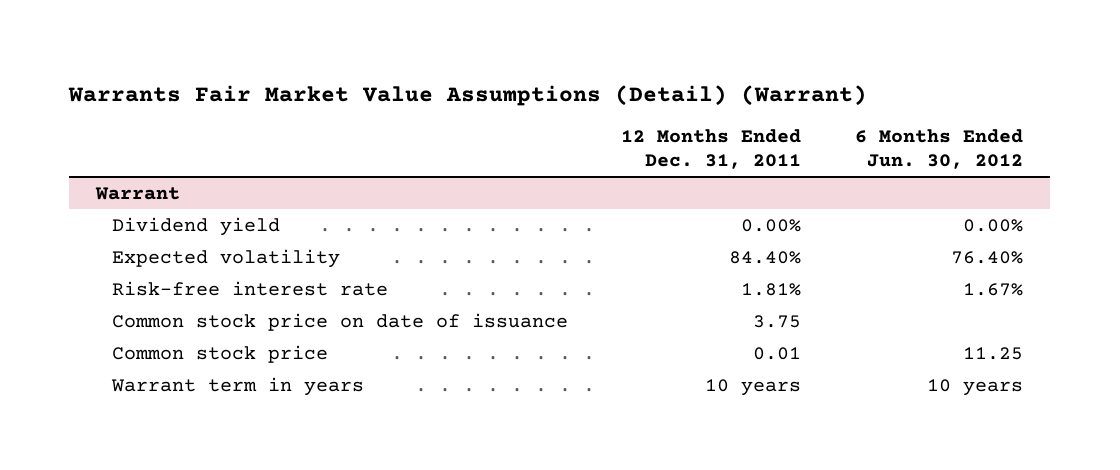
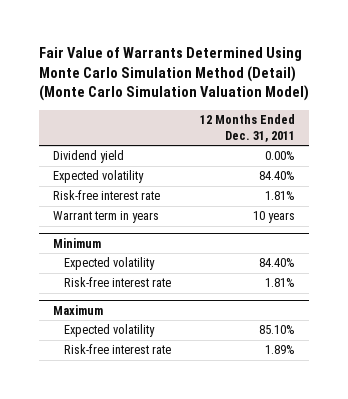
- Warrants Fair Market Value Assumptions (Detail) (Warrant)
+ Fair Value of Warrants Determined Using Monte Carlo Simulation Method (Detail) (Monte Carlo Simulation Valuation Model)
- | 12 Months Ended Dec. 31, 2011 | 6 Months Ended Jun. 30, 2012
+ | 12 Months Ended Dec. 31, 2011
- Warrant
- Common stock price on date of issuance | 3.75 |
- Common stock price | 0.01 | 11.25
+ Minimum
+ Expected volatility | 84.40%
+ Risk-free interest rate | 1.81%
+ Maximum
+ Expected volatility | 85.10%
+ Risk-free interest rate | 1.89%

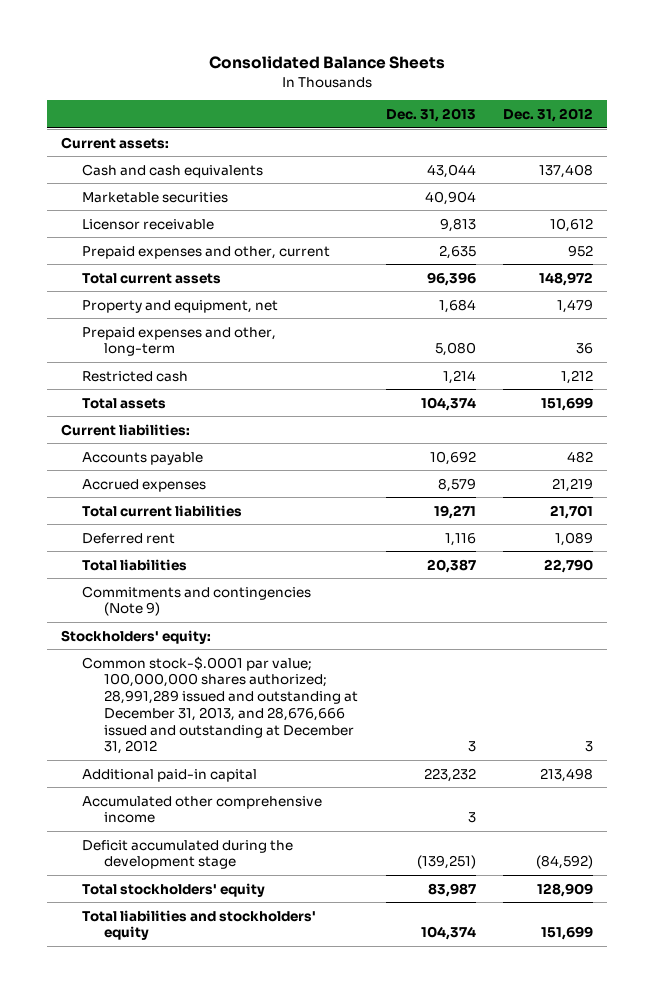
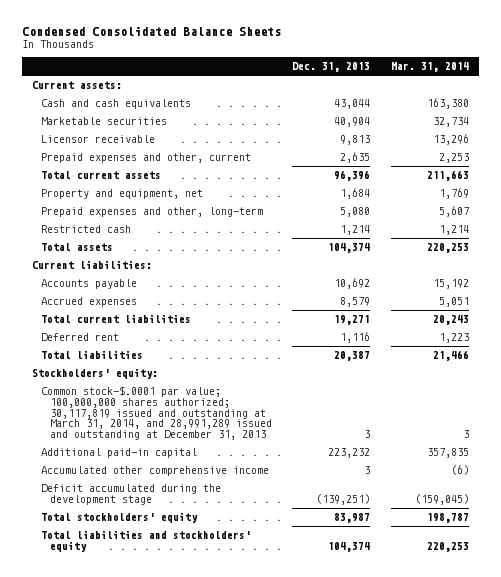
- Consolidated Balance Sheets
+ Condensed Consolidated Balance Sheets
- | Dec. 31, 2013 | Dec. 31, 2012
+ | Dec. 31, 2013 | Mar. 31, 2014
- Commitments and contingencies (Note 9)
- Common stock-$.0001 par value; 100,000,000 shares authorized; 28,991,289 issued and outstanding at December 31, 2013, and 28,676,666 issued and outstanding at December 31, 2012 | 3 | 3
+ Common stock-$.0001 par value; 100,000,000 shares authorized; 30,117,819 issued and outstanding at March 31, 2014, and 28,991,289 issued and outstanding at December 31, 2013 | 3 | 3

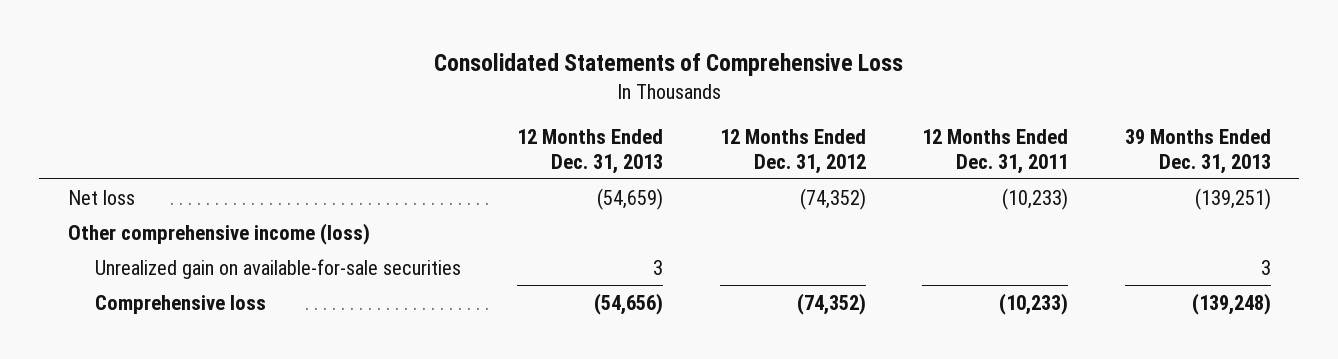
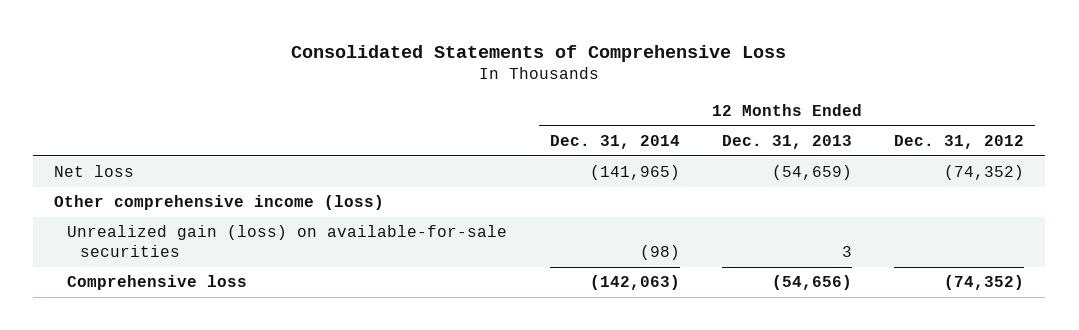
- | 12 Months Ended Dec. 31, 2013 | 12 Months Ended Dec. 31, 2012 | 12 Months Ended Dec. 31, 2011 | 39 Months Ended Dec. 31, 2013
+ | 12 Months Ended Dec. 31, 2014 | 12 Months Ended Dec. 31, 2013 | 12 Months Ended Dec. 31, 2012
- Unrealized gain on available-for-sale securities | 3 | | | 3
+ Unrealized gain (loss) on available-for-sale securities | (98) | 3 |

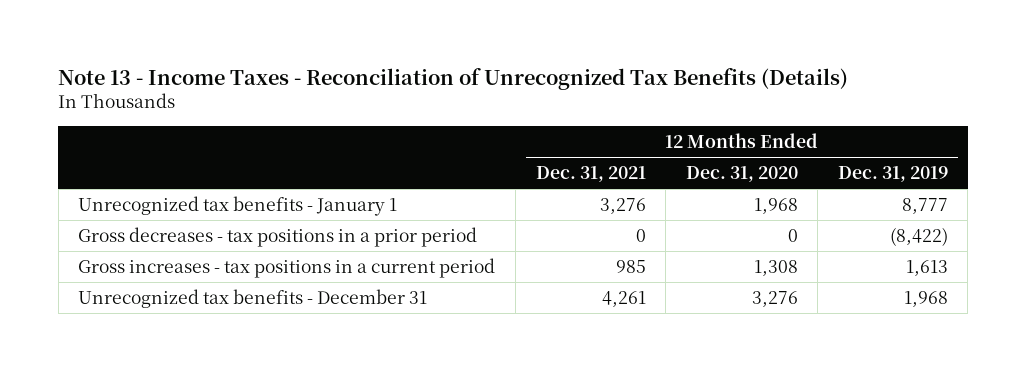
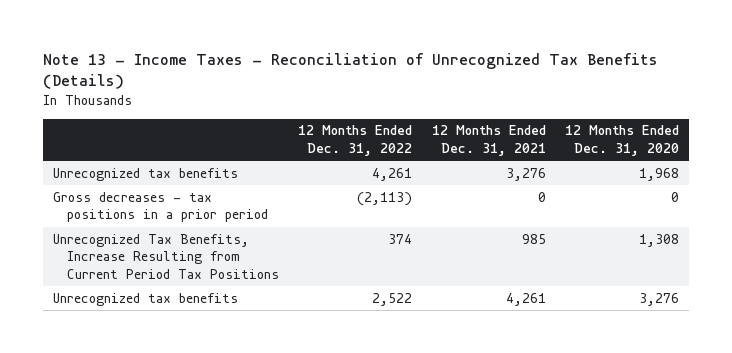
- | 12 Months Ended Dec. 31, 2021 | 12 Months Ended Dec. 31, 2020 | 12 Months Ended Dec. 31, 2019
+ | 12 Months Ended Dec. 31, 2022 | 12 Months Ended Dec. 31, 2021 | 12 Months Ended Dec. 31, 2020
- Unrecognized tax benefits - January 1 | 3,276 | 1,968 | 8,777
+ Unrecognized tax benefits | 4,261 | 3,276 | 1,968
- Gross increases - tax positions in a current period | 985 | 1,308 | 1,613
- Unrecognized tax benefits - December 31 | 4,261 | 3,276 | 1,968
+ Unrecognized Tax Benefits, Increase Resulting from Current Period Tax Positions | 374 | 985 | 1,308
+ Unrecognized tax benefits | 2,522 | 4,261 | 3,276

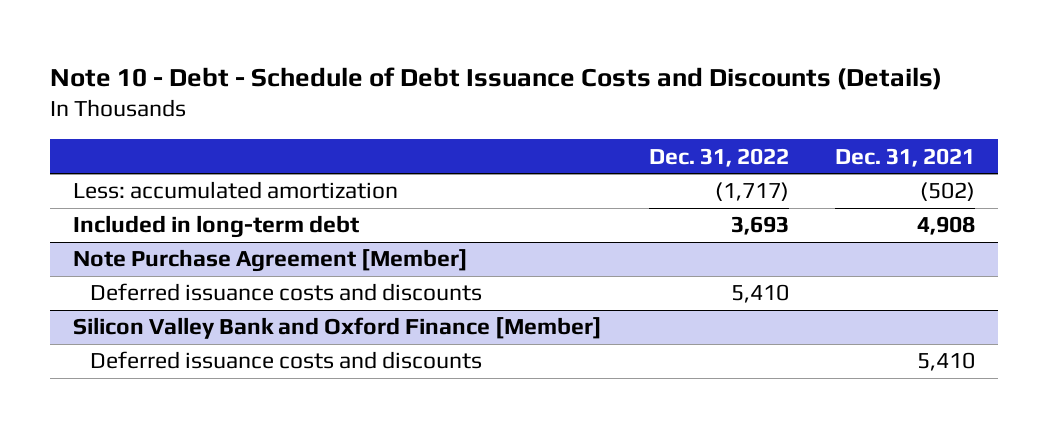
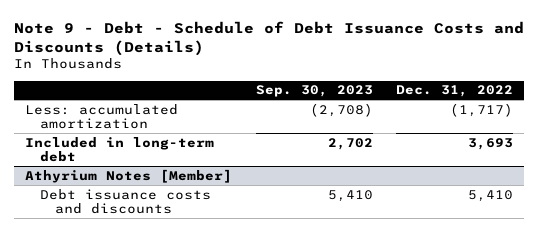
- Note 10 - Debt - Schedule of Debt Issuance Costs and Discounts (Details)
+ Note 9 - Debt - Schedule of Debt Issuance Costs and Discounts (Details)
- | Dec. 31, 2022 | Dec. 31, 2021
+ | Sep. 30, 2023 | Dec. 31, 2022
- Note Purchase Agreement [Member]
- Deferred issuance costs and discounts | 5,410 |
- Silicon Valley Bank and Oxford Finance [Member]
- Deferred issuance costs and discounts | | 5,410
+ Athyrium Notes [Member]
+ Debt issuance costs and discounts | 5,410 | 5,410

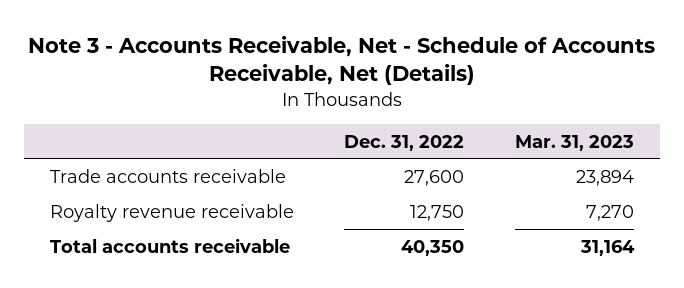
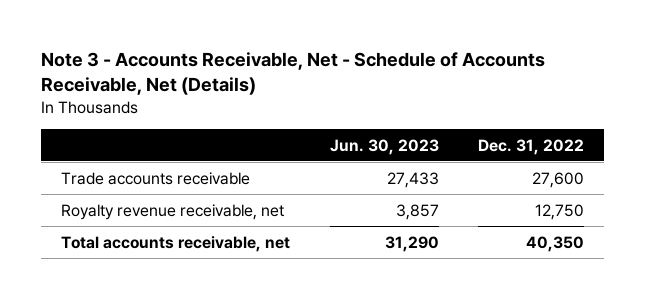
- | Dec. 31, 2022 | Mar. 31, 2023
+ | Jun. 30, 2023 | Dec. 31, 2022
- Royalty revenue receivable | 12,750 | 7,270
- Total accounts receivable | 40,350 | 31,164
+ Royalty revenue receivable, net | 3,857 | 12,750
+ Total accounts receivable, net | 31,290 | 40,350

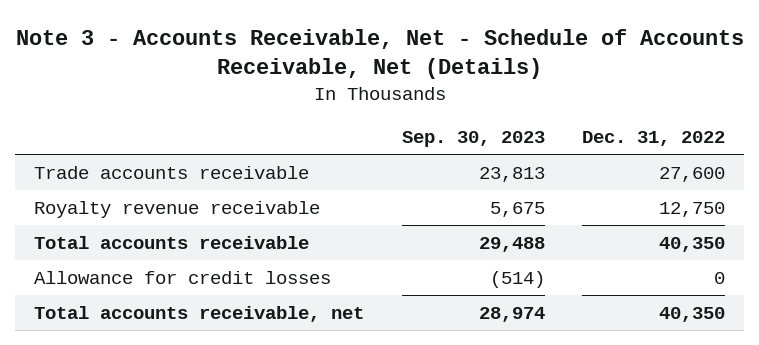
- | Jun. 30, 2023 | Dec. 31, 2022
+ | Sep. 30, 2023 | Dec. 31, 2022
- Royalty revenue receivable, net | 3,857 | 12,750
+ Royalty revenue receivable | 5,675 | 12,750
+ Total accounts receivable | 29,488 | 40,350
+ Allowance for credit losses | (514) | 0

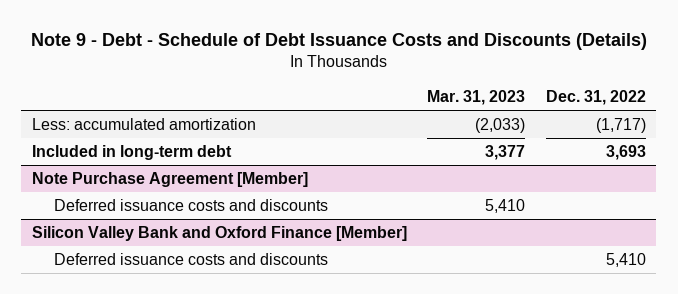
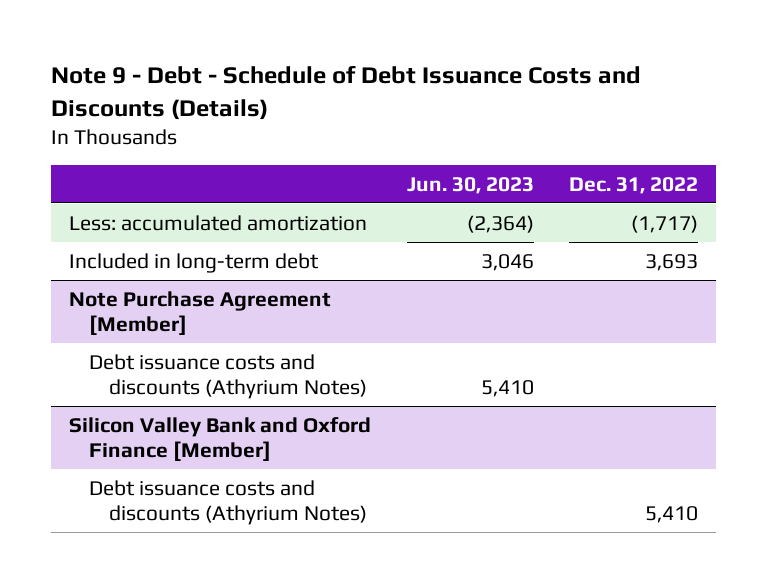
- | Mar. 31, 2023 | Dec. 31, 2022
+ | Jun. 30, 2023 | Dec. 31, 2022
@ Note Purchase Agreement [Member]
- Deferred issuance costs and discounts | 5,410 |
+ Debt issuance costs and discounts (Athyrium Notes) | 5,410 |
@ Silicon Valley Bank and Oxford Finance [Member]
- Deferred issuance costs and discounts | | 5,410
+ Debt issuance costs and discounts (Athyrium Notes) | | 5,410

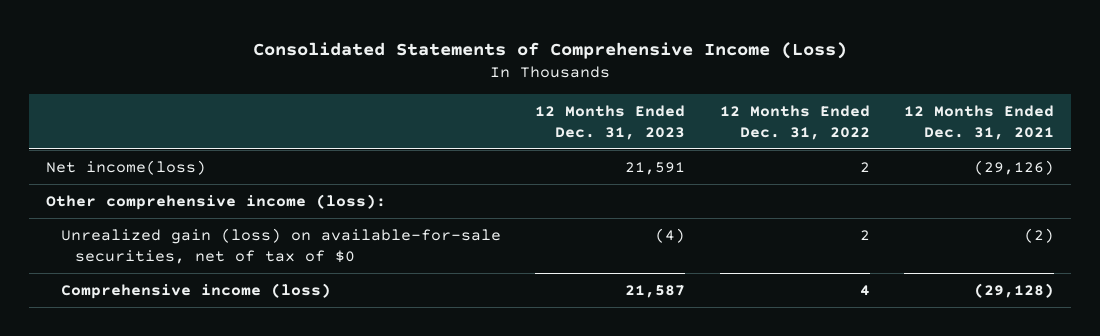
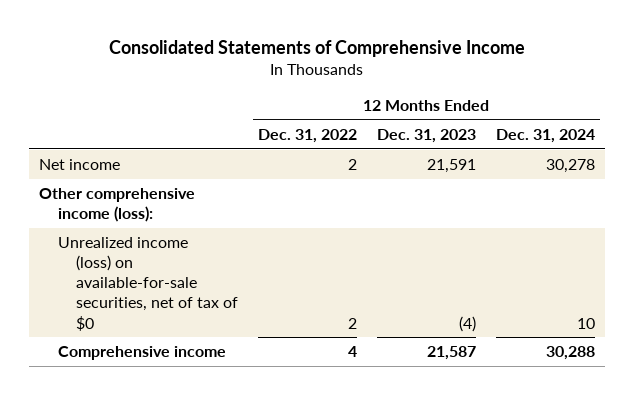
- Consolidated Statements of Comprehensive Income (Loss)
+ Consolidated Statements of Comprehensive Income
- | 12 Months Ended Dec. 31, 2023 | 12 Months Ended Dec. 31, 2022 | 12 Months Ended Dec. 31, 2021
+ | 12 Months Ended Dec. 31, 2022 | 12 Months Ended Dec. 31, 2023 | 12 Months Ended Dec. 31, 2024
- Net income(loss) | 21,591 | 2 | (29,126)
+ Net income | 2 | 21,591 | 30,278
- Unrealized gain (loss) on available-for-sale securities, net of tax of $0 | (4) | 2 | (2)
- Comprehensive income (loss) | 21,587 | 4 | (29,128)
+ Unrealized income (loss) on available-for-sale securities, net of tax of $0 | 2 | (4) | 10
+ Comprehensive income | 4 | 21,587 | 30,288

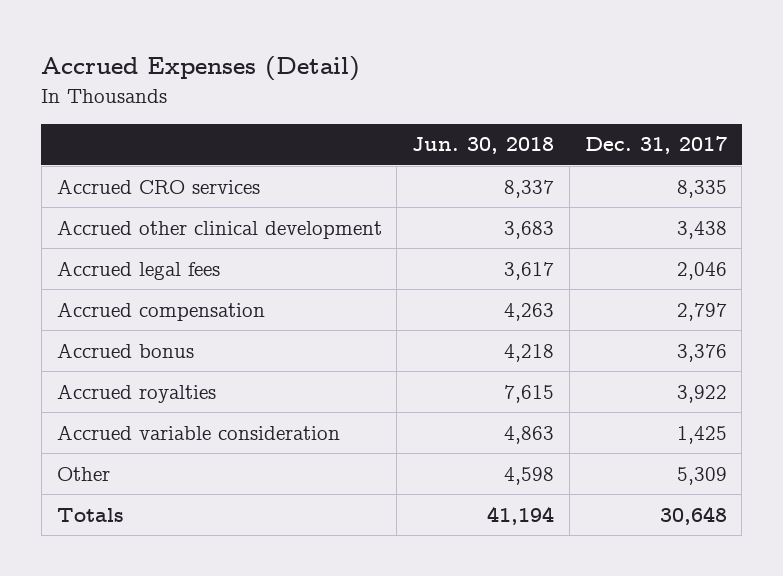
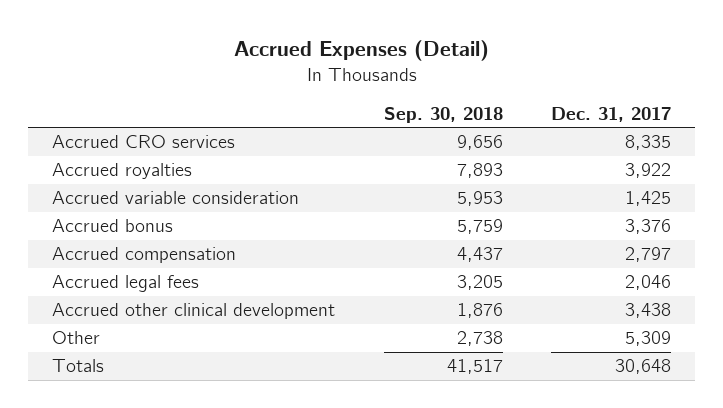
- | Jun. 30, 2018 | Dec. 31, 2017
+ | Sep. 30, 2018 | Dec. 31, 2017
moved down: Accrued bonus | 5,759 | 3,376
moved down: Accrued compensation | 4,437 | 2,797
moved down: Accrued legal fees | 3,205 | 2,046
moved down: Accrued other clinical development | 1,876 | 3,438

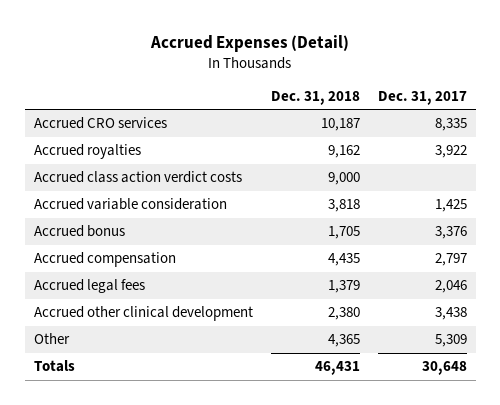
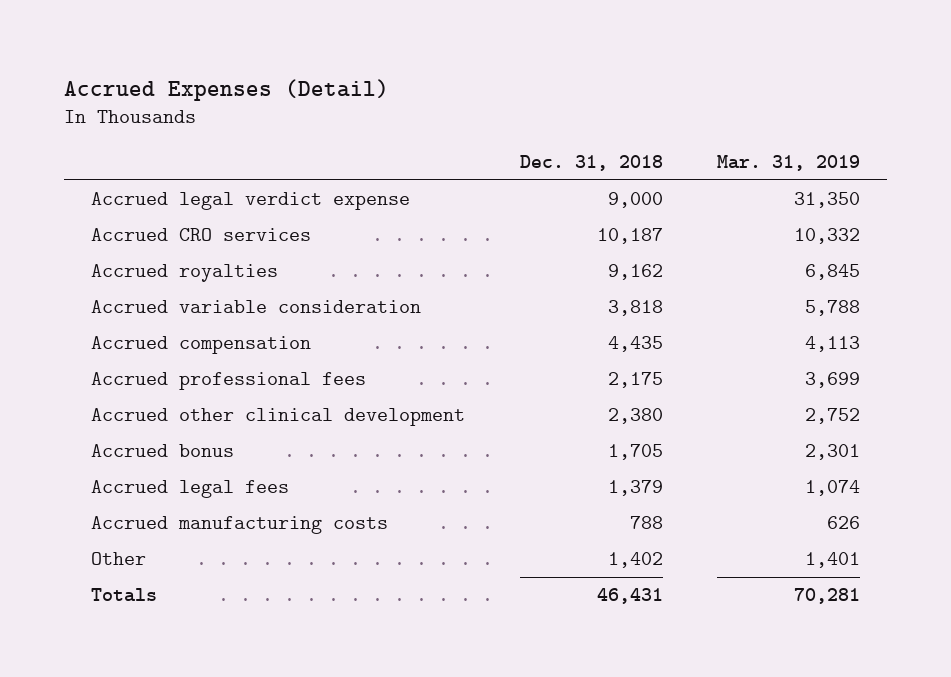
- | Dec. 31, 2018 | Dec. 31, 2017
+ | Dec. 31, 2018 | Mar. 31, 2019
+ Accrued legal verdict expense | 9,000 | 31,350
- Accrued class action verdict costs | 9,000 |
+ Accrued professional fees | 2,175 | 3,699
- Other | 4,365 | 5,309
moved down: Accrued bonus | 1,705 | 2,301
moved down: Accrued legal fees | 1,379 | 1,074
+ Accrued manufacturing costs | 788 | 626
+ Other | 1,402 | 1,401

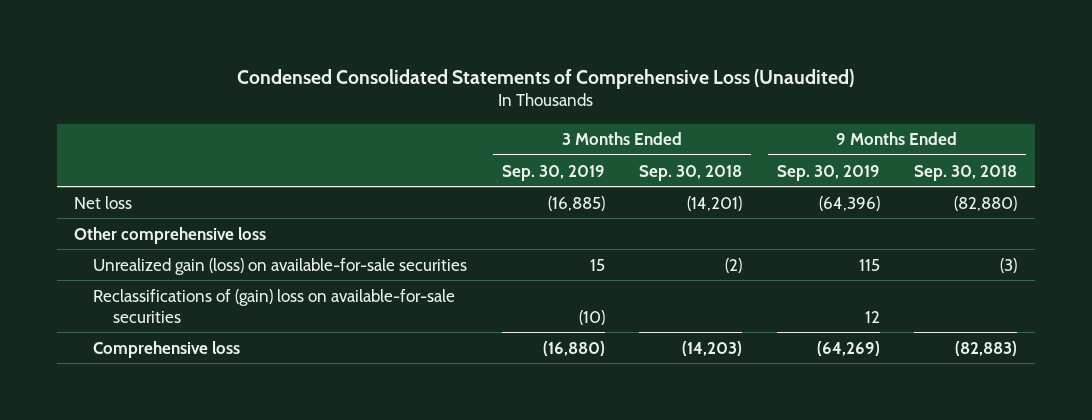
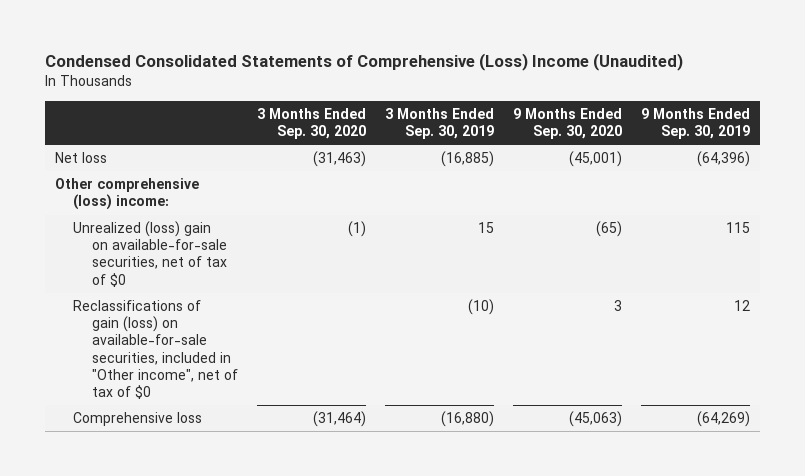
- Condensed Consolidated Statements of Comprehensive Loss (Unaudited)
+ Condensed Consolidated Statements of Comprehensive (Loss) Income (Unaudited)
- | 3 Months Ended Sep. 30, 2019 | 3 Months Ended Sep. 30, 2018 | 9 Months Ended Sep. 30, 2019 | 9 Months Ended Sep. 30, 2018
+ | 3 Months Ended Sep. 30, 2020 | 3 Months Ended Sep. 30, 2019 | 9 Months Ended Sep. 30, 2020 | 9 Months Ended Sep. 30, 2019
- Other comprehensive loss
- Unrealized gain (loss) on available-for-sale securities | 15 | (2) | 115 | (3)
- Reclassifications of (gain) loss on available-for-sale securities | (10) | | 12 |
+ Other comprehensive (loss) income:
+ Unrealized (loss) gain on available-for-sale securities, net of tax of $0 | (1) | 15 | (65) | 115
+ Reclassifications of gain (loss) on available-for-sale securities, included in "Other income", net of tax of $0 | | (10) | 3 | 12

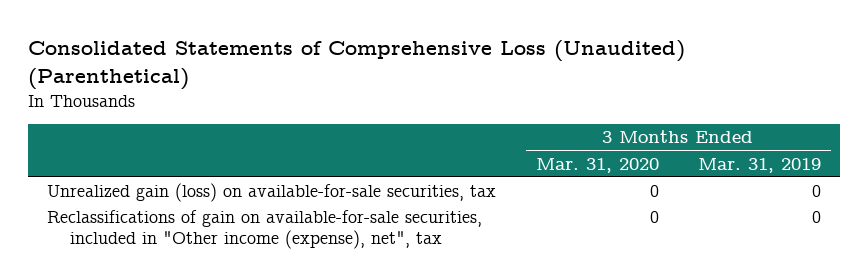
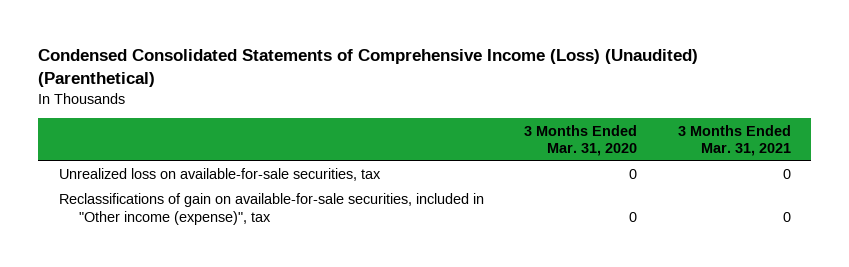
- Consolidated Statements of Comprehensive Loss (Unaudited) (Parenthetical)
+ Condensed Consolidated Statements of Comprehensive Income (Loss) (Unaudited) (Parenthetical)
- | 3 Months Ended Mar. 31, 2020 | 3 Months Ended Mar. 31, 2019
+ | 3 Months Ended Mar. 31, 2020 | 3 Months Ended Mar. 31, 2021
- Unrealized gain (loss) on available-for-sale securities, tax | 0 | 0
- Reclassifications of gain on available-for-sale securities, included in "Other income (expense), net", tax | 0 | 0
+ Unrealized loss on available-for-sale securities, tax | 0 | 0
+ Reclassifications of gain on available-for-sale securities, included in "Other income (expense)", tax | 0 | 0

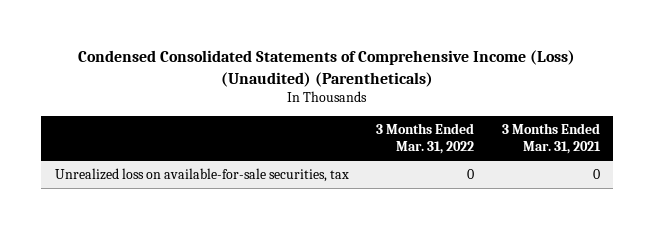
- Condensed Consolidated Statements of Comprehensive Income (Loss) (Unaudited) (Parenthetical)
+ Condensed Consolidated Statements of Comprehensive Income (Loss) (Unaudited) (Parentheticals)
- | 3 Months Ended Mar. 31, 2020 | 3 Months Ended Mar. 31, 2021
+ | 3 Months Ended Mar. 31, 2022 | 3 Months Ended Mar. 31, 2021
- Reclassifications of gain on available-for-sale securities, included in "Other income (expense)", tax | 0 | 0

